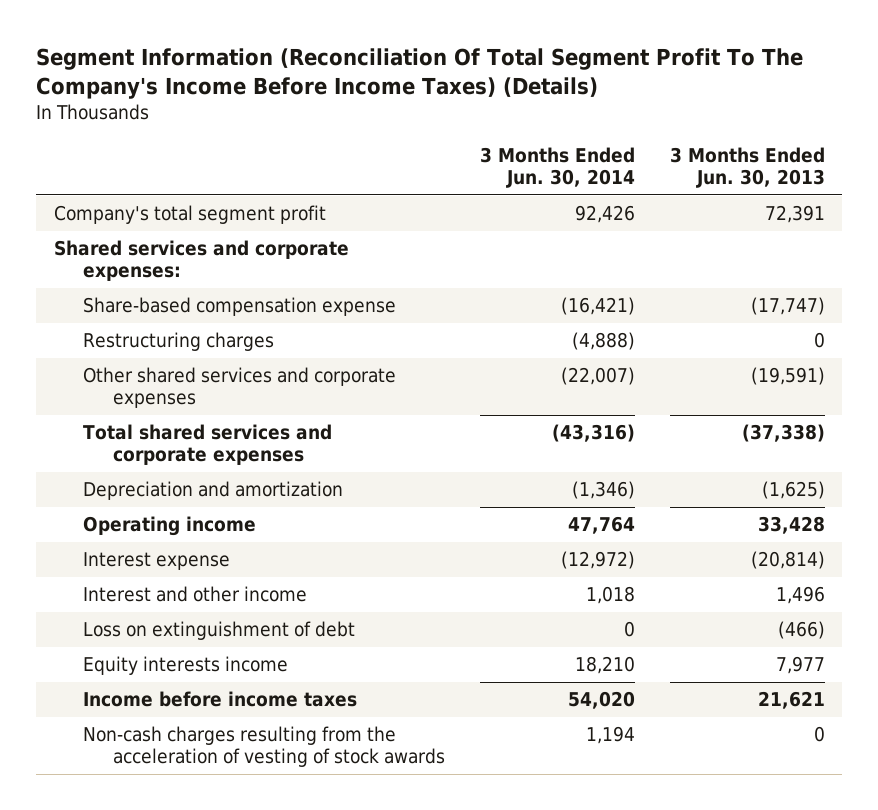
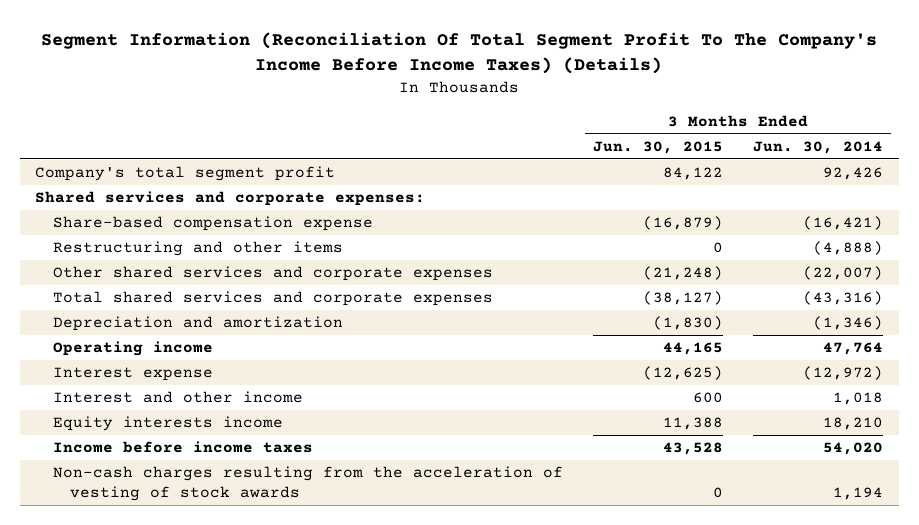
- | 3 Months Ended Jun. 30, 2014 | 3 Months Ended Jun. 30, 2013
+ | 3 Months Ended Jun. 30, 2015 | 3 Months Ended Jun. 30, 2014
- Restructuring charges | (4,888) | 0
+ Restructuring and other items | 0 | (4,888)
- Loss on extinguishment of debt | 0 | (466)

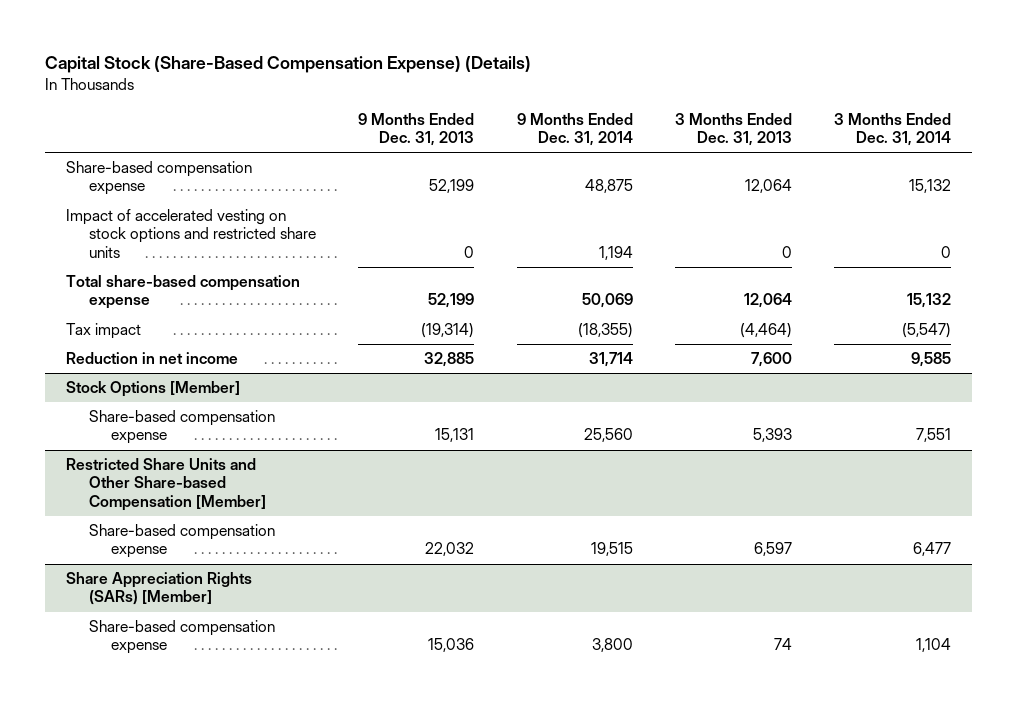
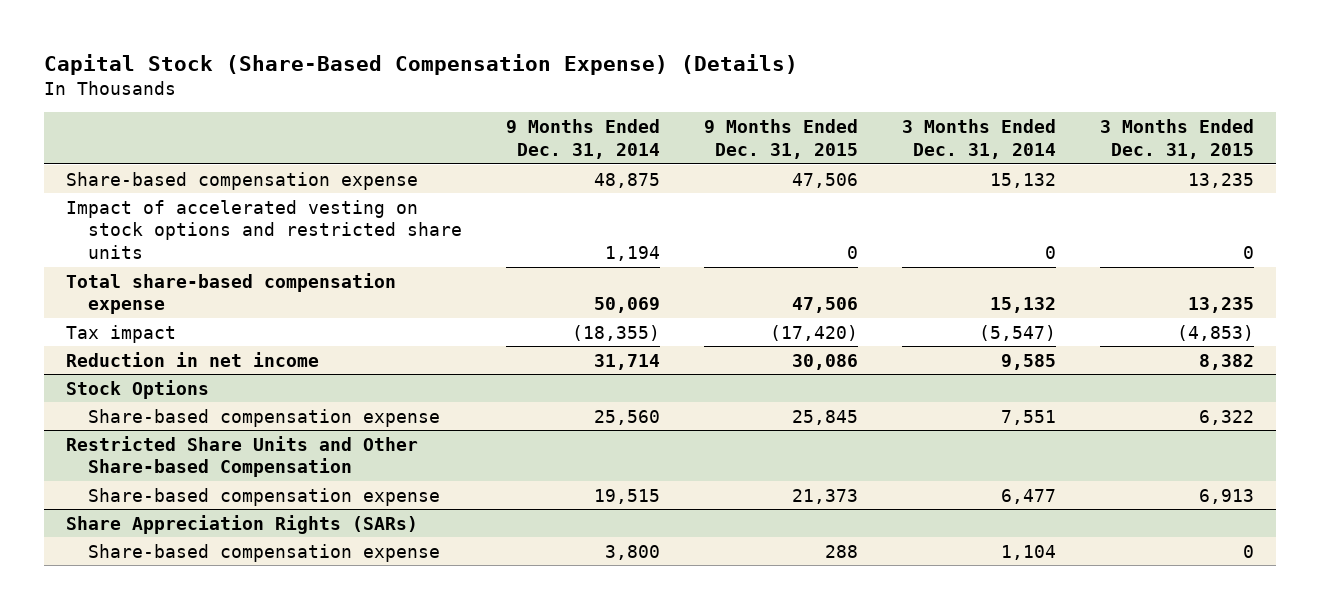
- | 9 Months Ended Dec. 31, 2013 | 9 Months Ended Dec. 31, 2014 | 3 Months Ended Dec. 31, 2013 | 3 Months Ended Dec. 31, 2014
+ | 9 Months Ended Dec. 31, 2014 | 9 Months Ended Dec. 31, 2015 | 3 Months Ended Dec. 31, 2014 | 3 Months Ended Dec. 31, 2015
- Stock Options [Member]
+ Stock Options
- Restricted Share Units and Other Share-based Compensation [Member]
+ Restricted Share Units and Other Share-based Compensation
- Share Appreciation Rights (SARs) [Member]
+ Share Appreciation Rights (SARs)

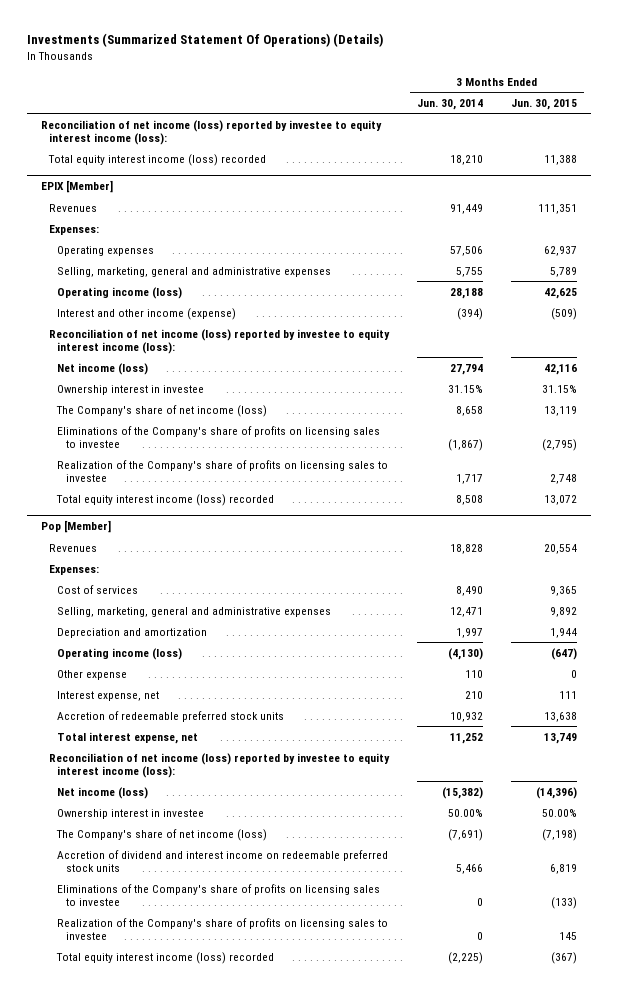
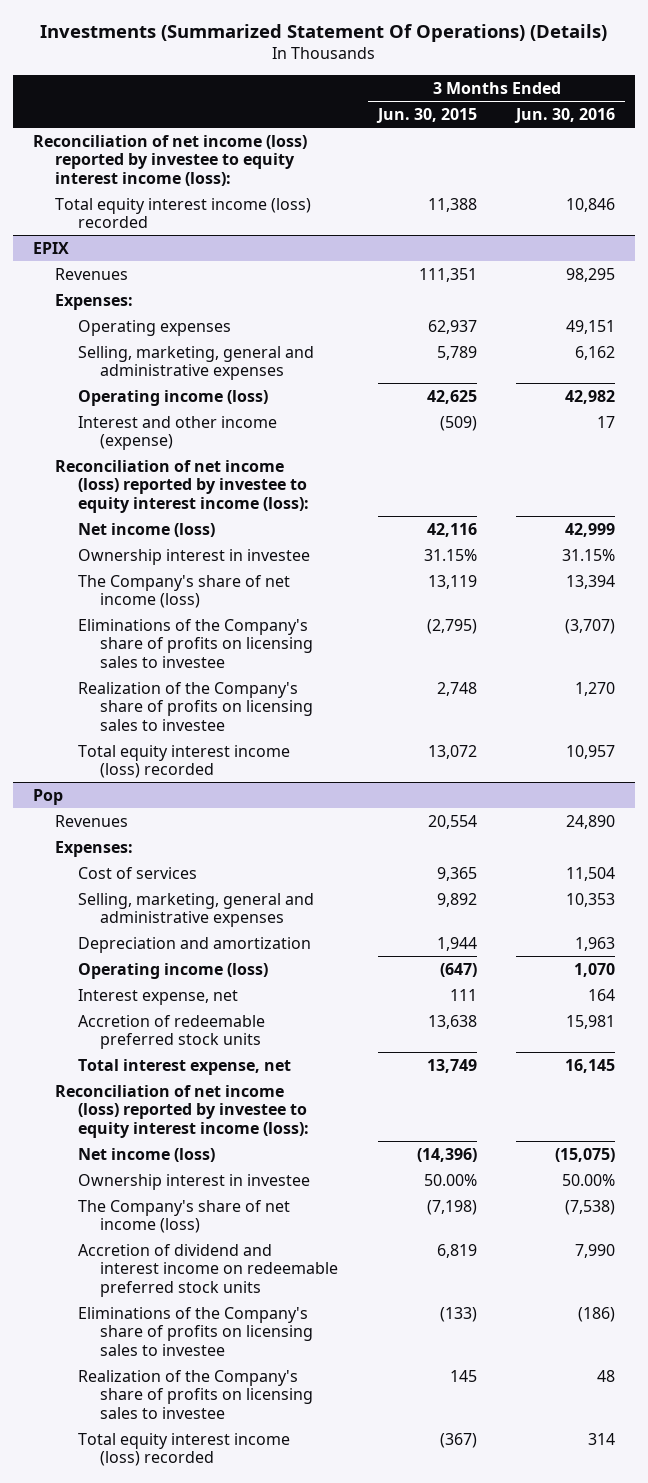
- | 3 Months Ended Jun. 30, 2014 | 3 Months Ended Jun. 30, 2015
+ | 3 Months Ended Jun. 30, 2015 | 3 Months Ended Jun. 30, 2016
- EPIX [Member]
+ EPIX
- Pop [Member]
+ Pop
- Other expense | 110 | 0

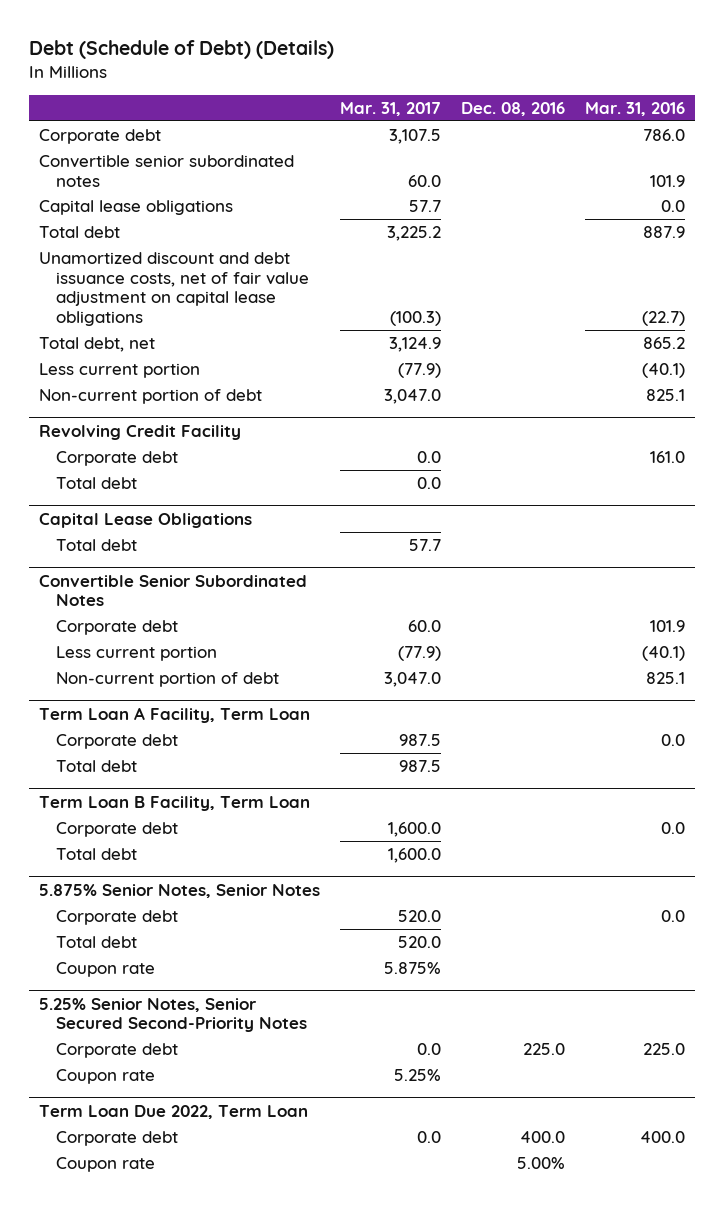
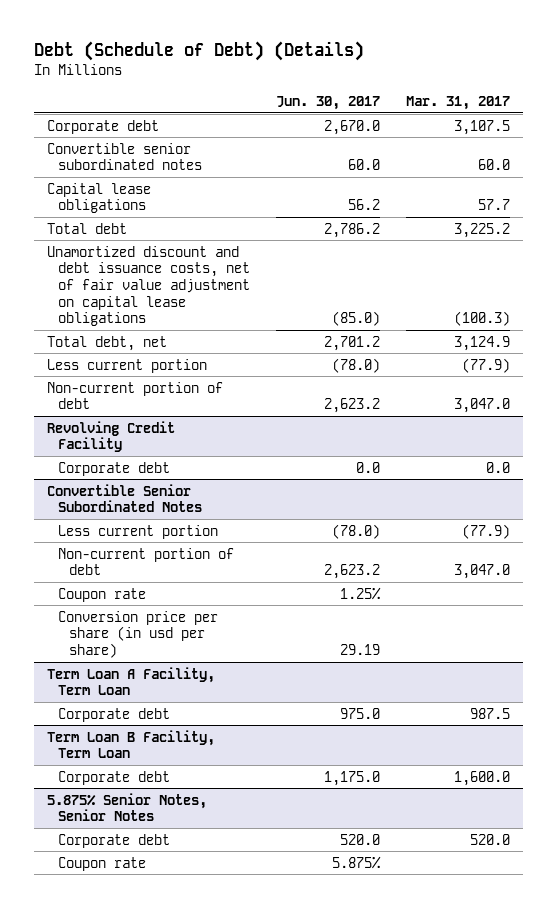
- | Mar. 31, 2017 | Dec. 08, 2016 | Mar. 31, 2016
+ | Jun. 30, 2017 | Mar. 31, 2017
@ Revolving Credit Facility
- Total debt | 0.0 | |
- Capital Lease Obligations
- Total debt | 57.7 | |
@ Convertible Senior Subordinated Notes
- Corporate debt | 60.0 | | 101.9
+ Coupon rate | 1.25% |
+ Conversion price per share (in usd per share) | 29.19 |
@ Term Loan A Facility, Term Loan
- Total debt | 987.5 | |
@ Term Loan B Facility, Term Loan
- Total debt | 1,600.0 | |
@ 5.875% Senior Notes, Senior Notes
- Total debt | 520.0 | |
- Coupon rate | 5.875% | |
- 5.25% Senior Notes, Senior Secured Second-Priority Notes
- Corporate debt | 0.0 | 225.0 | 225.0
- Coupon rate | 5.25% | |
- Term Loan Due 2022, Term Loan
- Corporate debt | 0.0 | 400.0 | 400.0

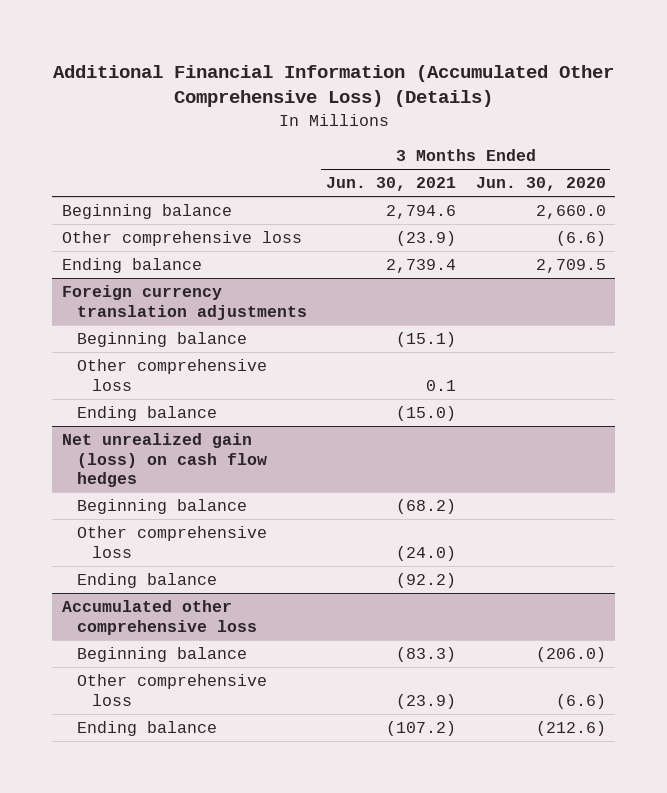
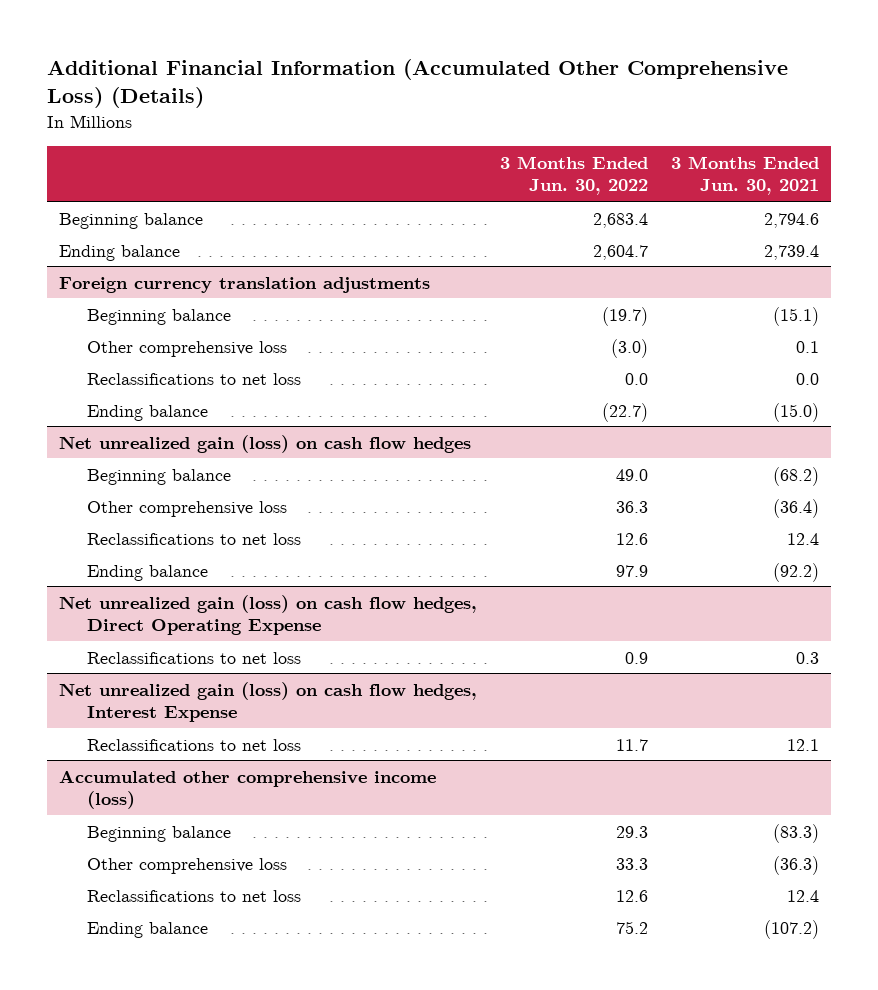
- | 3 Months Ended Jun. 30, 2021 | 3 Months Ended Jun. 30, 2020
+ | 3 Months Ended Jun. 30, 2022 | 3 Months Ended Jun. 30, 2021
- Other comprehensive loss | (23.9) | (6.6)
@ Foreign currency translation adjustments
+ Reclassifications to net loss | 0.0 | 0.0
@ Net unrealized gain (loss) on cash flow hedges
- Other comprehensive loss | (24.0) |
+ Other comprehensive loss | 36.3 | (36.4)
+ Reclassifications to net loss | 12.6 | 12.4
- Accumulated other comprehensive loss
+ Net unrealized gain (loss) on cash flow hedges, Direct Operating Expense
+ Reclassifications to net loss | 0.9 | 0.3
+ Net unrealized gain (loss) on cash flow hedges, Interest Expense
+ Reclassifications to net loss | 11.7 | 12.1
+ Accumulated other comprehensive income (loss)
- Other comprehensive loss | (23.9) | (6.6)
+ Other comprehensive loss | 33.3 | (36.3)
+ Reclassifications to net loss | 12.6 | 12.4

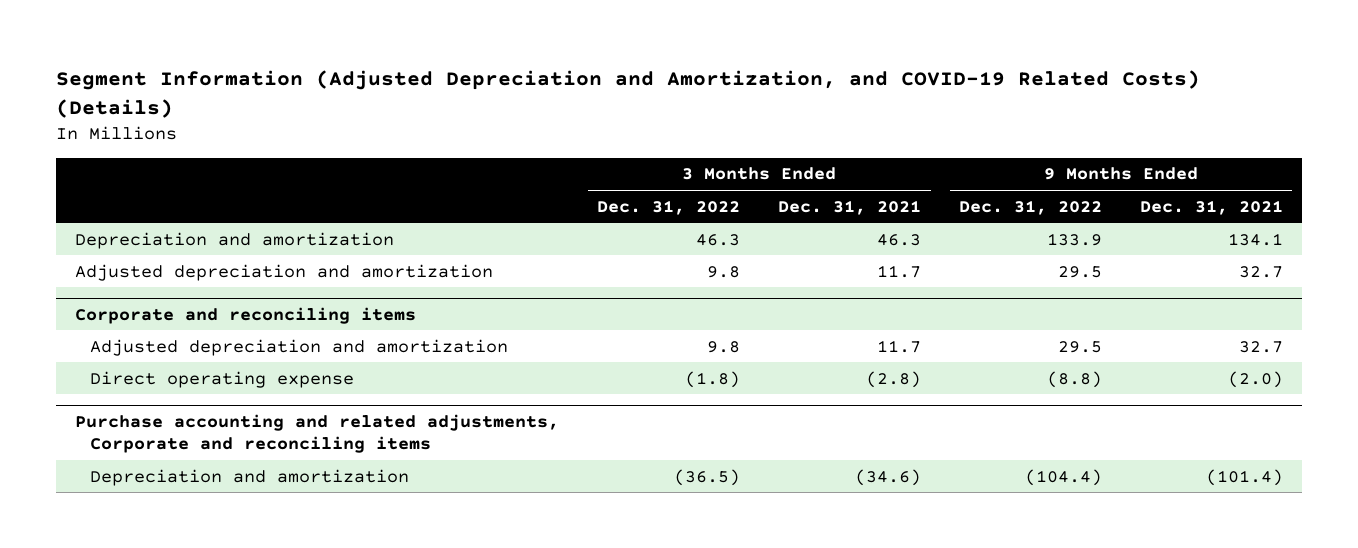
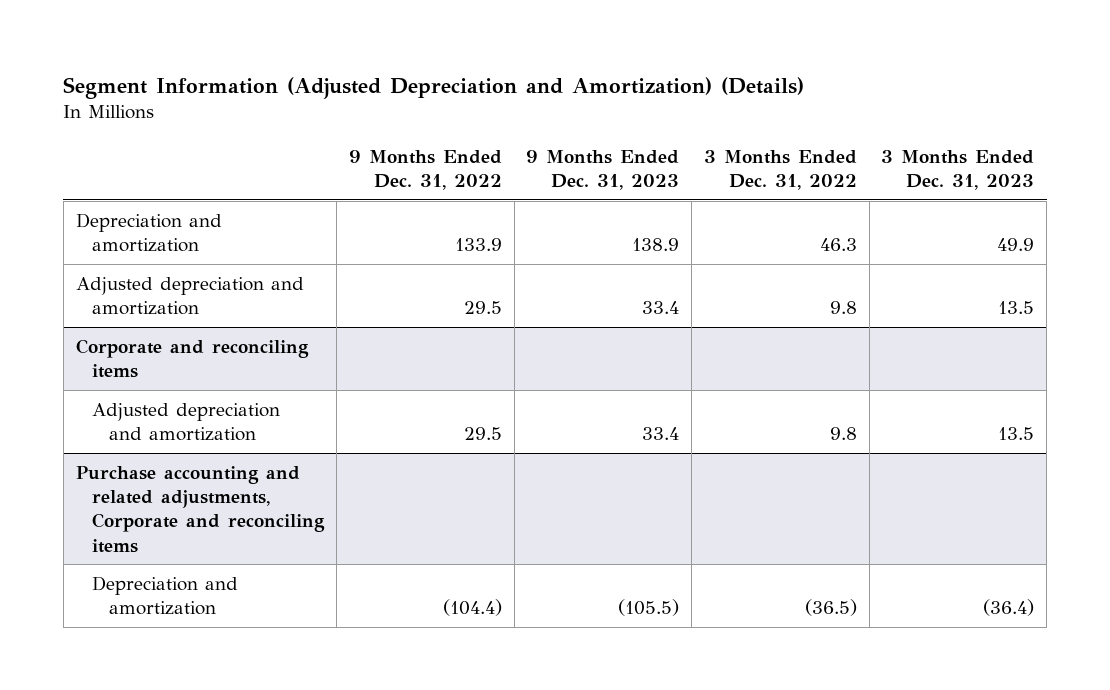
- Segment Information (Adjusted Depreciation and Amortization, and COVID-19 Related Costs) (Details)
+ Segment Information (Adjusted Depreciation and Amortization) (Details)
- | 3 Months Ended Dec. 31, 2022 | 3 Months Ended Dec. 31, 2021 | 9 Months Ended Dec. 31, 2022 | 9 Months Ended Dec. 31, 2021
+ | 9 Months Ended Dec. 31, 2022 | 9 Months Ended Dec. 31, 2023 | 3 Months Ended Dec. 31, 2022 | 3 Months Ended Dec. 31, 2023
@ Corporate and reconciling items
- Direct operating expense | (1.8) | (2.8) | (8.8) | (2.0)

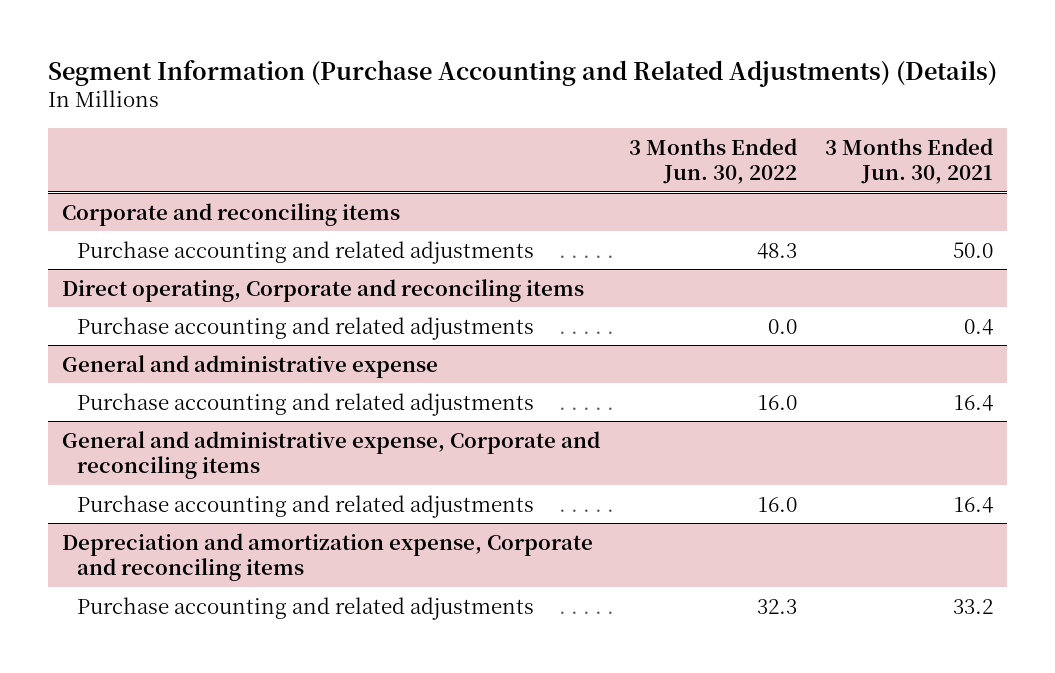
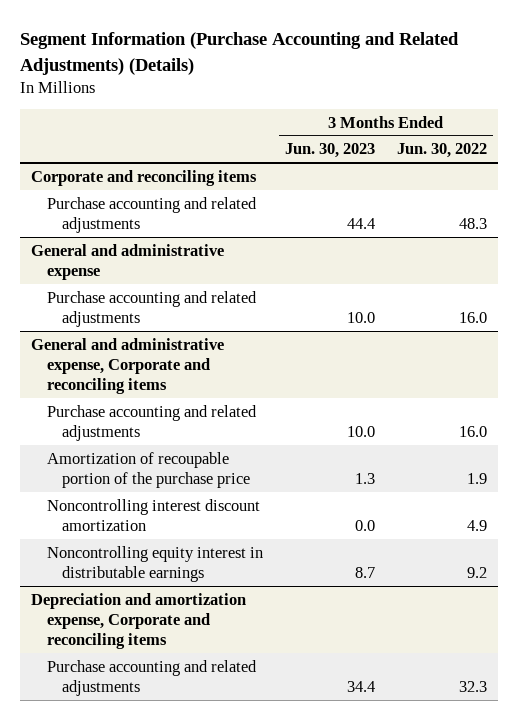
- | 3 Months Ended Jun. 30, 2022 | 3 Months Ended Jun. 30, 2021
+ | 3 Months Ended Jun. 30, 2023 | 3 Months Ended Jun. 30, 2022
- Direct operating, Corporate and reconciling items
- Purchase accounting and related adjustments | 0.0 | 0.4
@ General and administrative expense, Corporate and reconciling items
+ Amortization of recoupable portion of the purchase price | 1.3 | 1.9
+ Noncontrolling interest discount amortization | 0.0 | 4.9
+ Noncontrolling equity interest in distributable earnings | 8.7 | 9.2

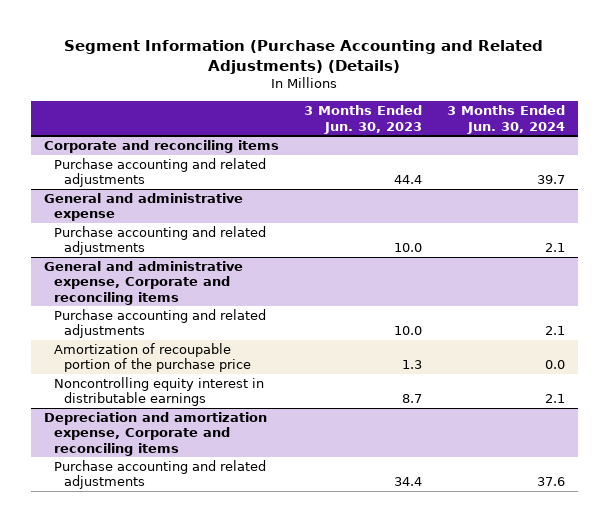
- | 3 Months Ended Jun. 30, 2023 | 3 Months Ended Jun. 30, 2022
+ | 3 Months Ended Jun. 30, 2023 | 3 Months Ended Jun. 30, 2024
@ General and administrative expense, Corporate and reconciling items
- Noncontrolling interest discount amortization | 0.0 | 4.9

